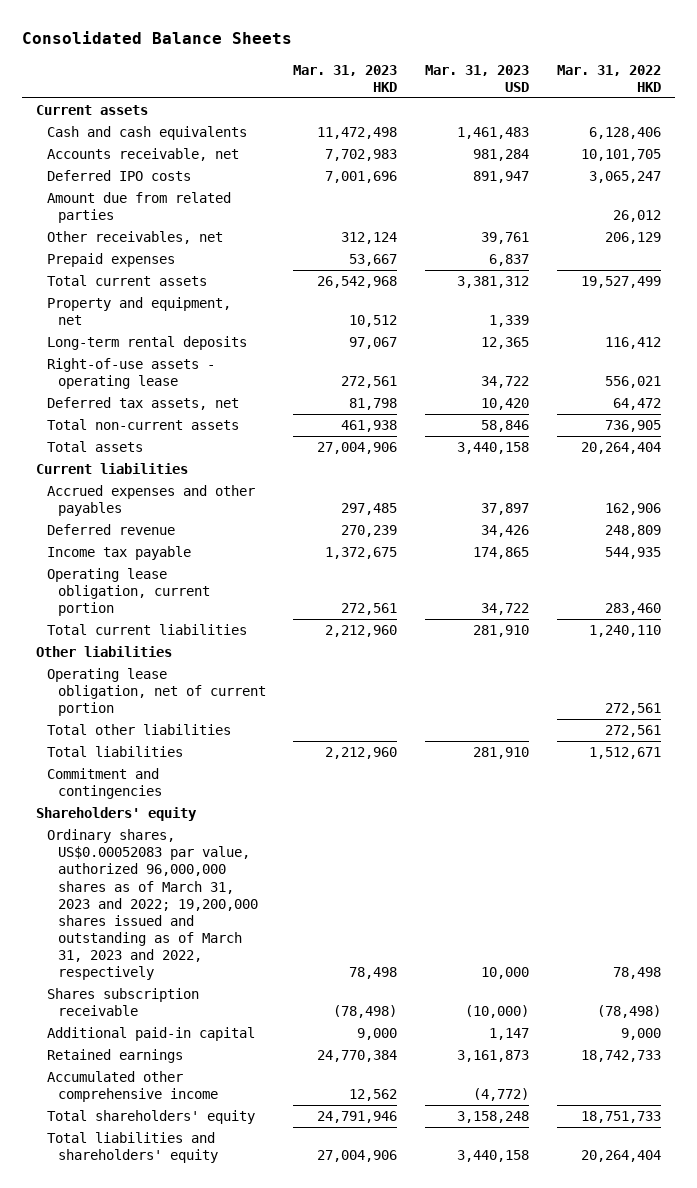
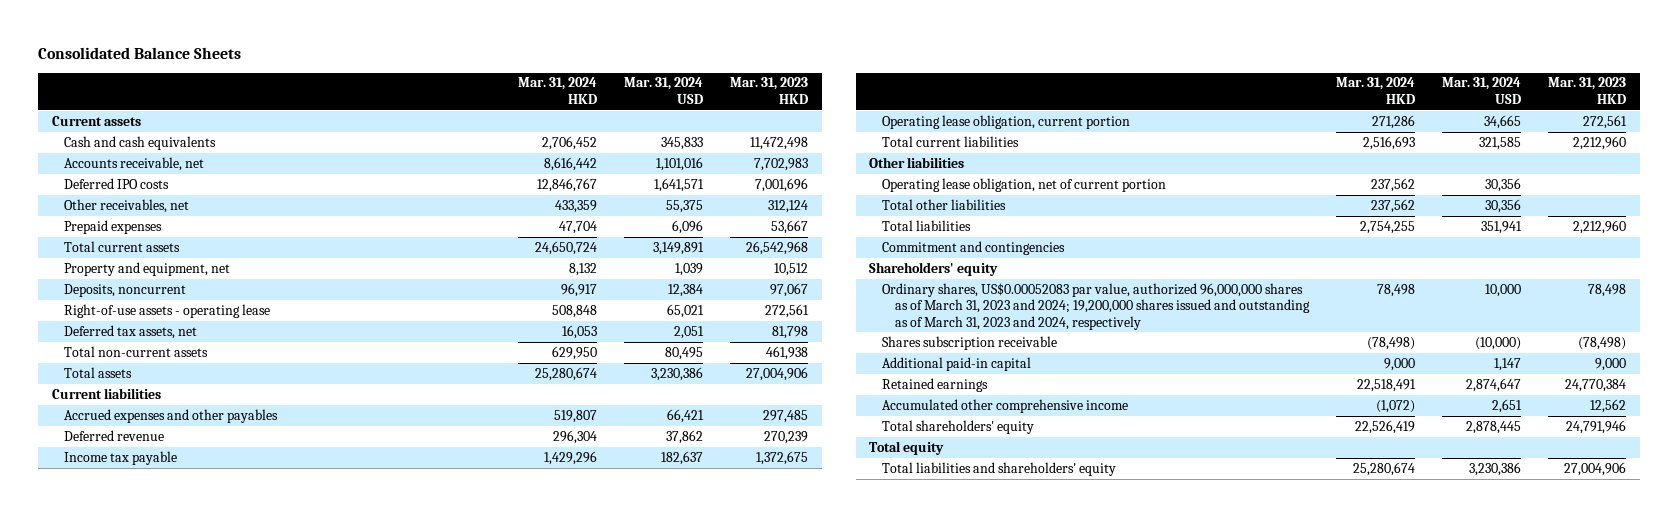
- | Mar. 31, 2023 HKD | Mar. 31, 2023 USD | Mar. 31, 2022 HKD
+ | Mar. 31, 2024 HKD | Mar. 31, 2024 USD | Mar. 31, 2023 HKD
- Amount due from related parties | | | 26,012
- Long-term rental deposits | 97,067 | 12,365 | 116,412
+ Deposits, noncurrent | 96,917 | 12,384 | 97,067
- Ordinary shares, US$0.00052083 par value, authorized 96,000,000 shares as of March 31, 2023 and 2022; 19,200,000 shares issued and outstanding as of March 31, 2023 and 2022, respectively | 78,498 | 10,000 | 78,498
+ Ordinary shares, US$0.00052083 par value, authorized 96,000,000 shares as of March 31, 2023 and 2024; 19,200,000 shares issued and outstanding as of March 31, 2023 and 2024, respectively | 78,498 | 10,000 | 78,498
+ Total equity

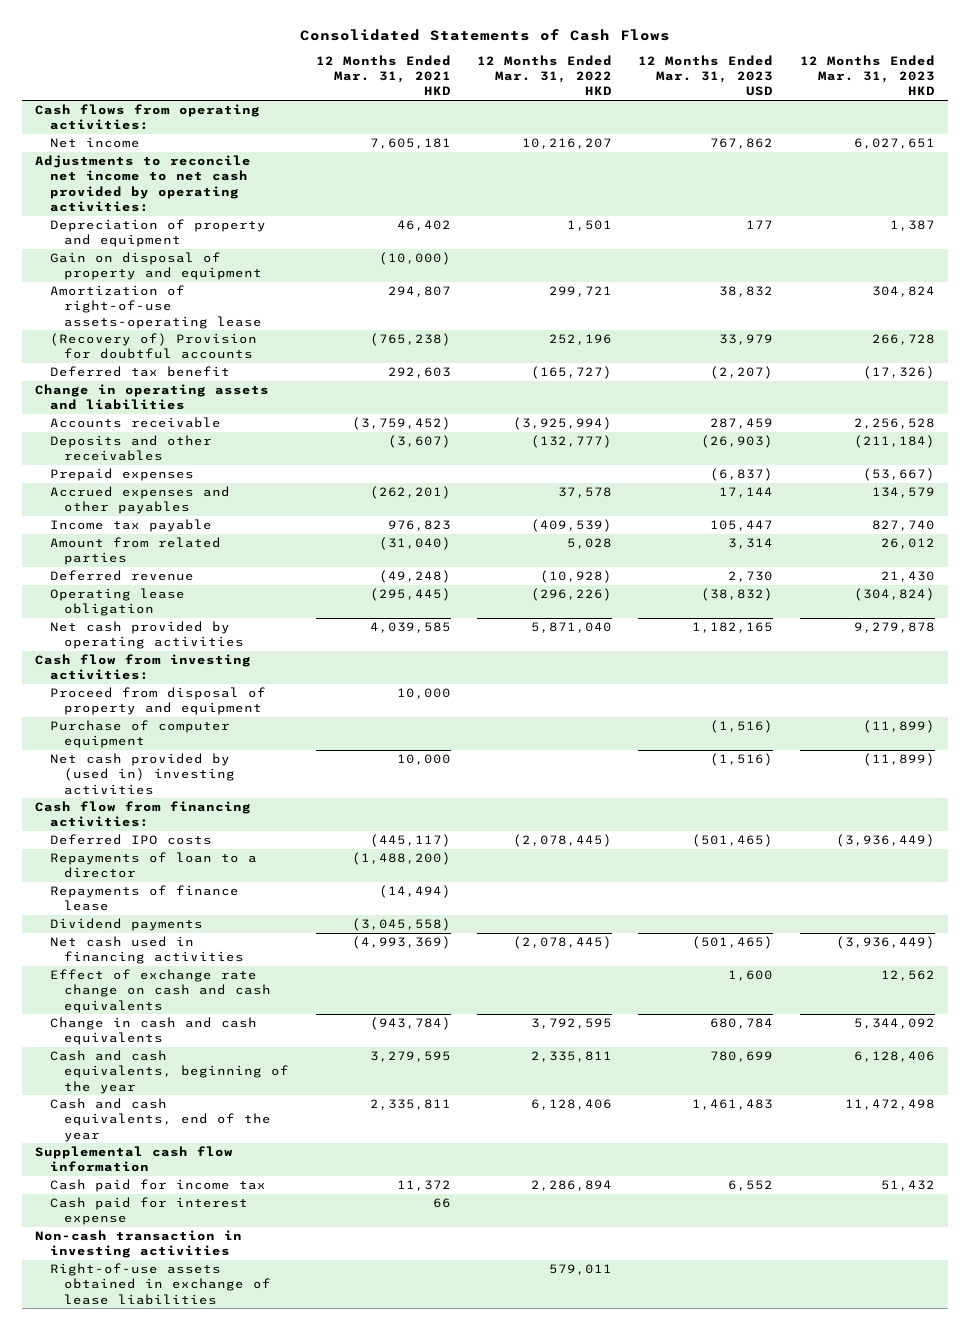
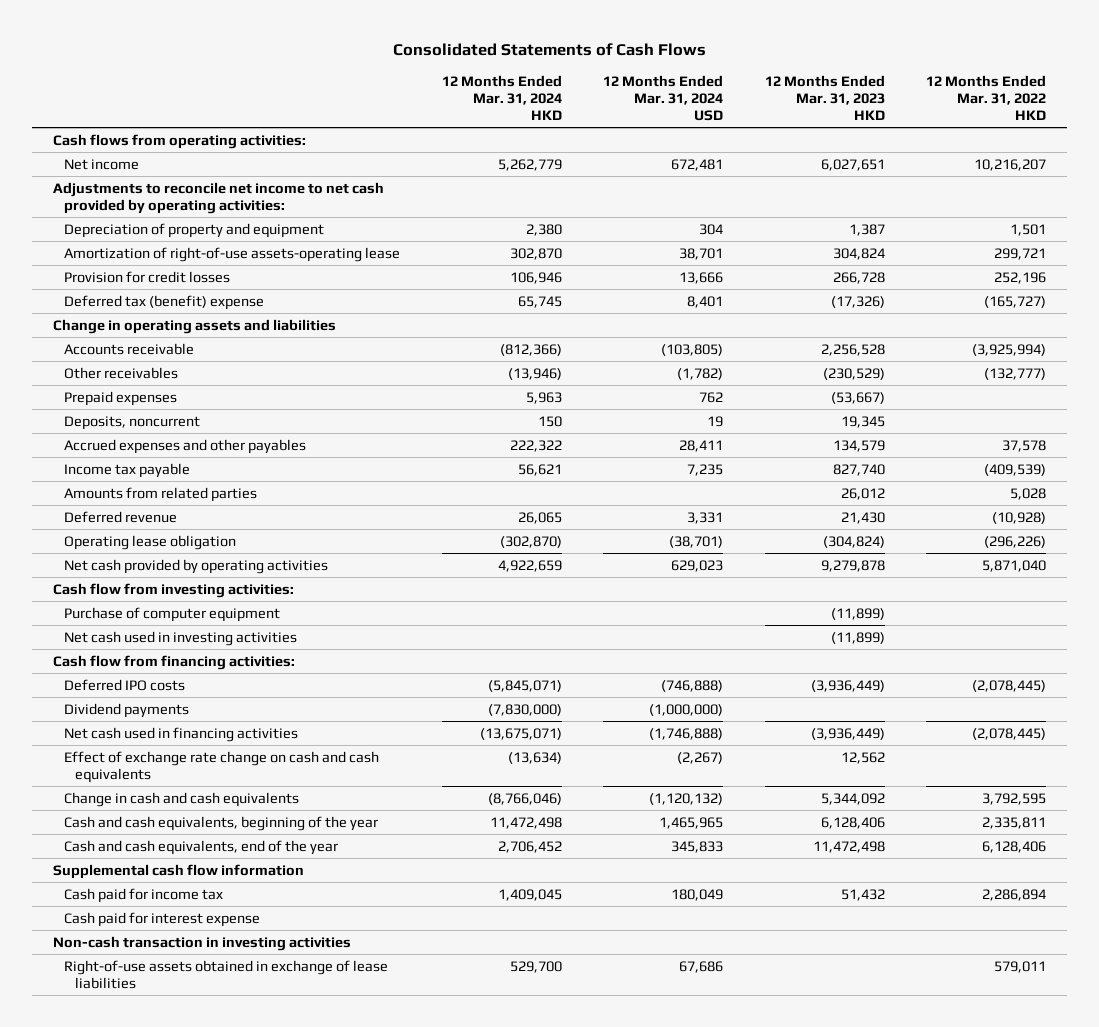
- | 12 Months Ended Mar. 31, 2021 HKD | 12 Months Ended Mar. 31, 2022 HKD | 12 Months Ended Mar. 31, 2023 USD | 12 Months Ended Mar. 31, 2023 HKD
+ | 12 Months Ended Mar. 31, 2024 HKD | 12 Months Ended Mar. 31, 2024 USD | 12 Months Ended Mar. 31, 2023 HKD | 12 Months Ended Mar. 31, 2022 HKD
- Gain on disposal of property and equipment | (10,000) | | |
- (Recovery of) Provision for doubtful accounts | (765,238) | 252,196 | 33,979 | 266,728
- Deferred tax benefit | 292,603 | (165,727) | (2,207) | (17,326)
+ Provision for credit losses | 106,946 | 13,666 | 266,728 | 252,196
+ Deferred tax (benefit) expense | 65,745 | 8,401 | (17,326) | (165,727)
- Deposits and other receivables | (3,607) | (132,777) | (26,903) | (211,184)
+ Other receivables | (13,946) | (1,782) | (230,529) | (132,777)
+ Deposits, noncurrent | 150 | 19 | 19,345 |
- Amount from related parties | (31,040) | 5,028 | 3,314 | 26,012
+ Amounts from related parties | | | 26,012 | 5,028
- Proceed from disposal of property and equipment | 10,000 | | |
- Net cash provided by (used in) investing activities | 10,000 | | (1,516) | (11,899)
+ Net cash used in investing activities | | | (11,899) |
- Repayments of loan to a director | (1,488,200) | | |
- Repayments of finance lease | (14,494) | | |

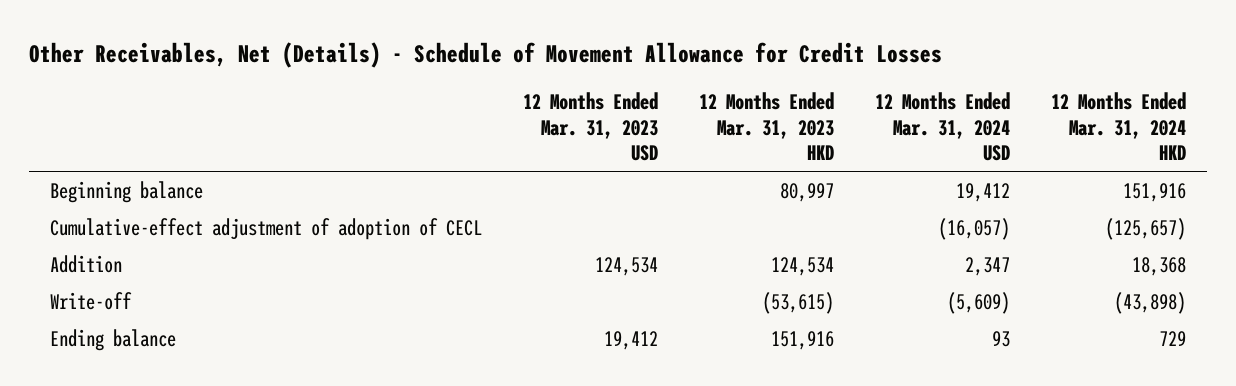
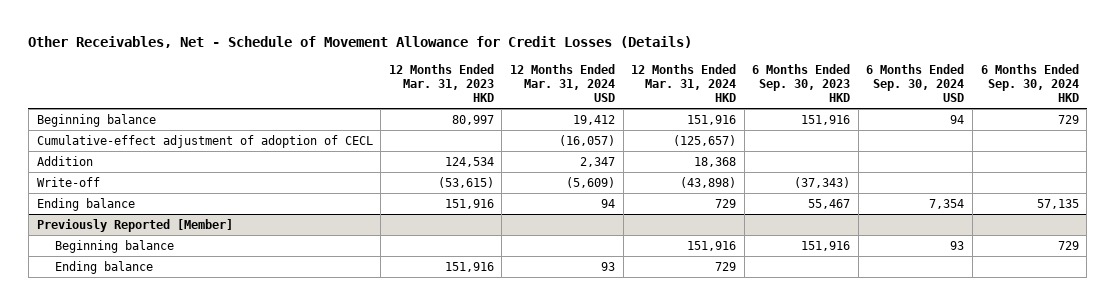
- Other Receivables, Net (Details) - Schedule of Movement Allowance for Credit Losses
+ Other Receivables, Net - Schedule of Movement Allowance for Credit Losses (Details)
- | 12 Months Ended Mar. 31, 2023 USD | 12 Months Ended Mar. 31, 2023 HKD | 12 Months Ended Mar. 31, 2024 USD | 12 Months Ended Mar. 31, 2024 HKD
+ | 12 Months Ended Mar. 31, 2023 HKD | 12 Months Ended Mar. 31, 2024 USD | 12 Months Ended Mar. 31, 2024 HKD | 6 Months Ended Sep. 30, 2023 HKD | 6 Months Ended Sep. 30, 2024 USD | 6 Months Ended Sep. 30, 2024 HKD
+ Ending balance | 151,916 | 94 | 729 | 55,467 | 7,354 | 57,135
+ Previously Reported [Member]
+ Beginning balance | | | 151,916 | 151,916 | 93 | 729

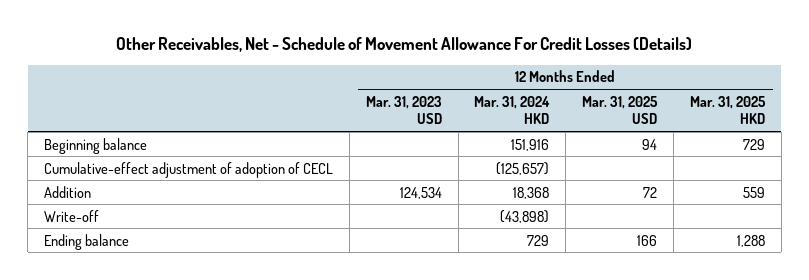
- Other Receivables, Net - Schedule of Movement Allowance for Credit Losses (Details)
+ Other Receivables, Net - Schedule of Movement Allowance For Credit Losses (Details)
- | 12 Months Ended Mar. 31, 2023 HKD | 12 Months Ended Mar. 31, 2024 USD | 12 Months Ended Mar. 31, 2024 HKD | 6 Months Ended Sep. 30, 2023 HKD | 6 Months Ended Sep. 30, 2024 USD | 6 Months Ended Sep. 30, 2024 HKD
+ | 12 Months Ended Mar. 31, 2023 USD | 12 Months Ended Mar. 31, 2024 HKD | 12 Months Ended Mar. 31, 2025 USD | 12 Months Ended Mar. 31, 2025 HKD
- Previously Reported [Member]
- Beginning balance | | | 151,916 | 151,916 | 93 | 729
- Ending balance | 151,916 | 93 | 729 | | |

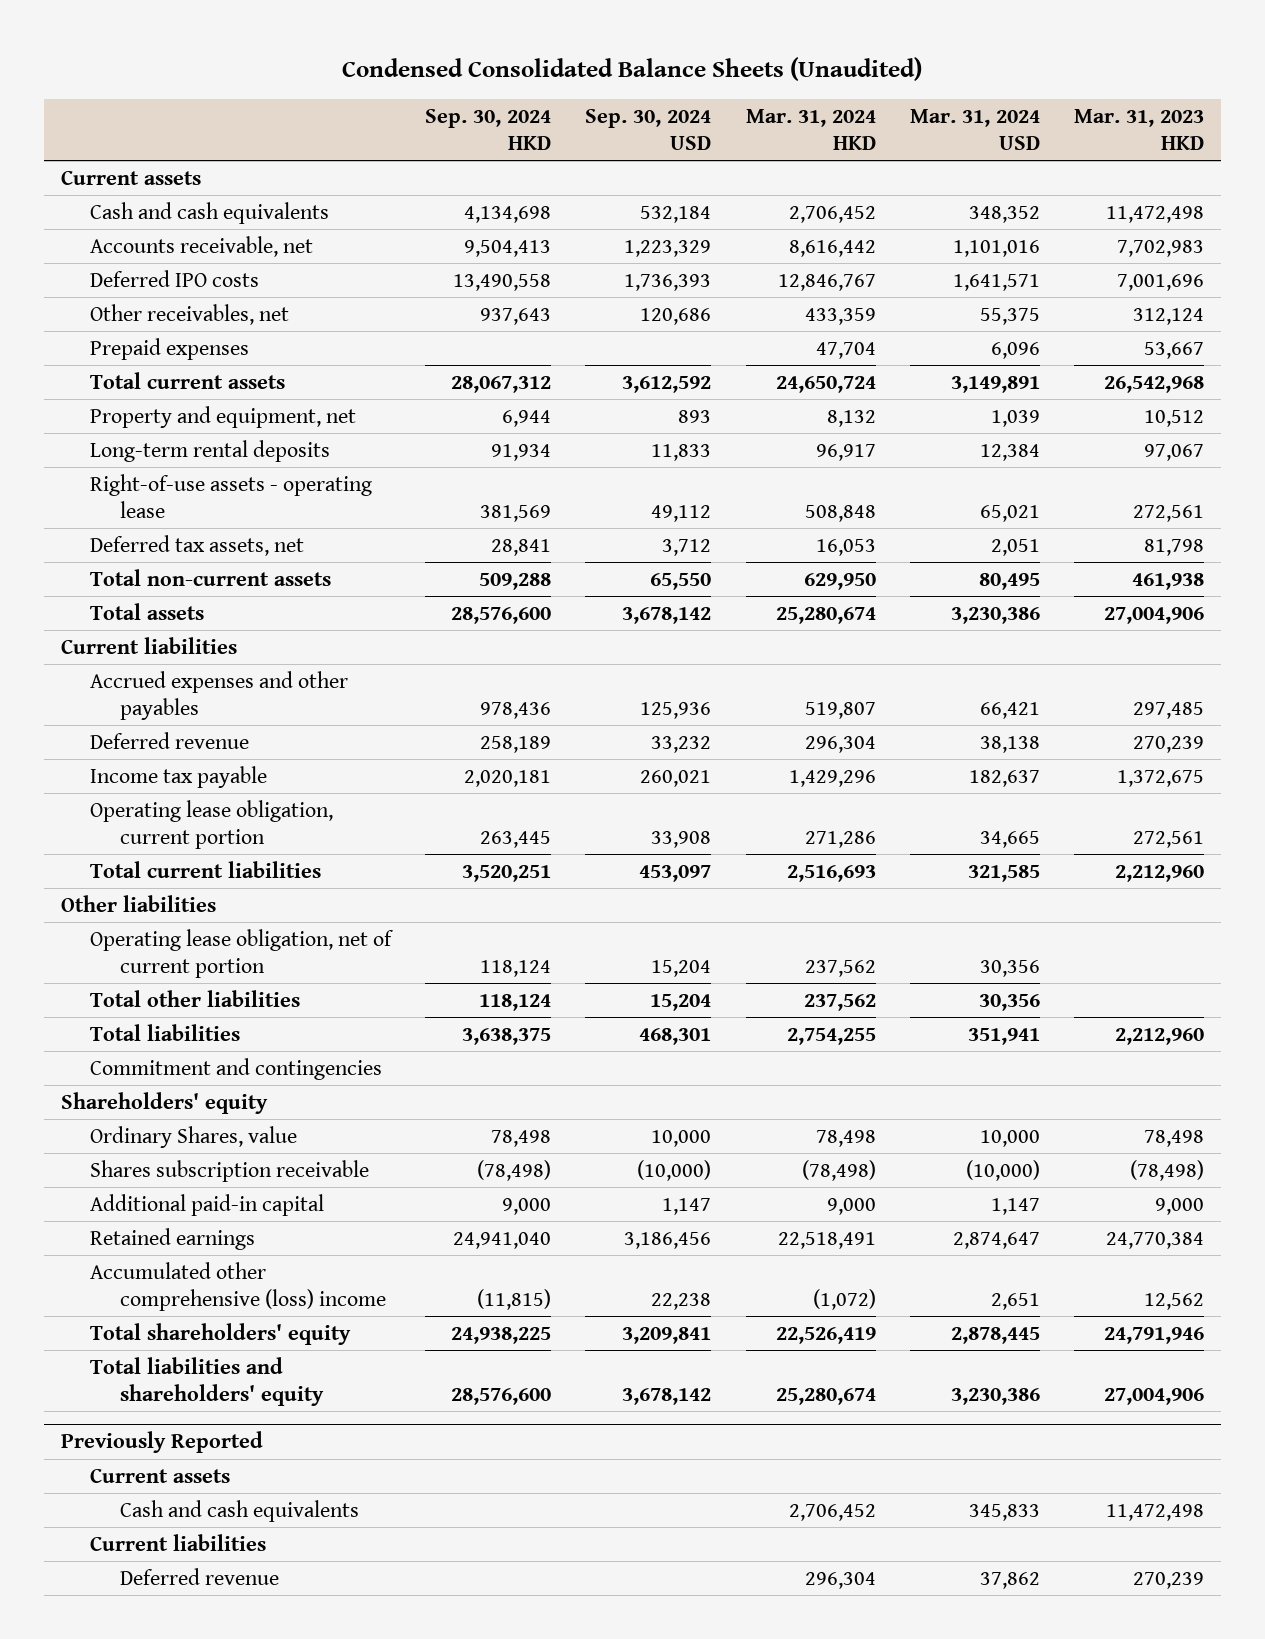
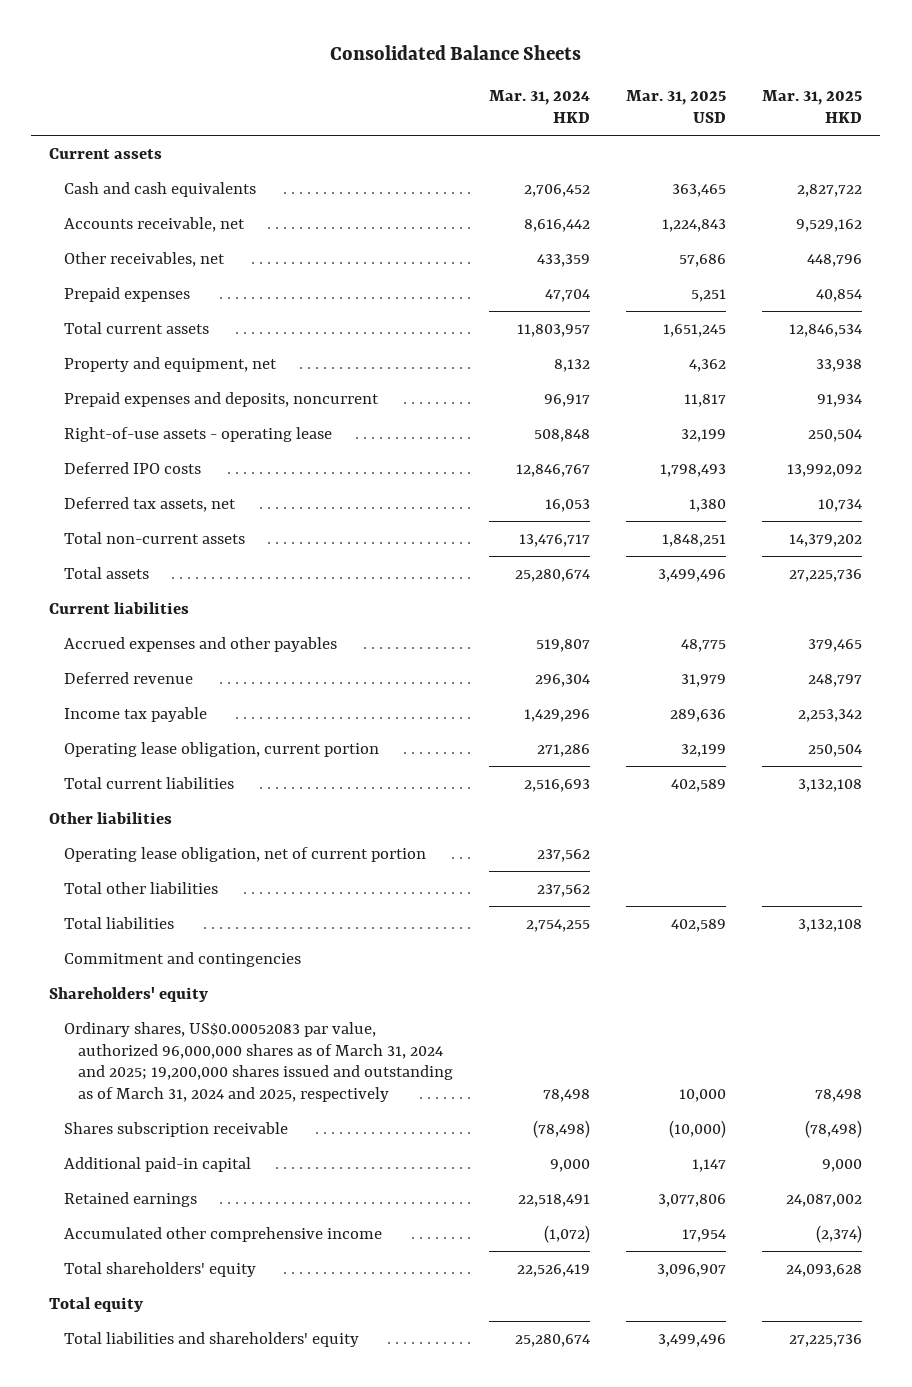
- Condensed Consolidated Balance Sheets (Unaudited)
+ Consolidated Balance Sheets
- | Sep. 30, 2024 HKD | Sep. 30, 2024 USD | Mar. 31, 2024 HKD | Mar. 31, 2024 USD | Mar. 31, 2023 HKD
+ | Mar. 31, 2024 HKD | Mar. 31, 2025 USD | Mar. 31, 2025 HKD
- Total current assets | 28,067,312 | 3,612,592 | 24,650,724 | 3,149,891 | 26,542,968
+ Total current assets | 11,803,957 | 1,651,245 | 12,846,534
- Long-term rental deposits | 91,934 | 11,833 | 96,917 | 12,384 | 97,067
+ Prepaid expenses and deposits, noncurrent | 96,917 | 11,817 | 91,934
moved down: Deferred IPO costs | 12,846,767 | 1,798,493 | 13,992,092
- Total non-current assets | 509,288 | 65,550 | 629,950 | 80,495 | 461,938
+ Total non-current assets | 13,476,717 | 1,848,251 | 14,379,202
- Ordinary Shares, value | 78,498 | 10,000 | 78,498 | 10,000 | 78,498
+ Ordinary shares, US$0.00052083 par value, authorized 96,000,000 shares as of March 31, 2024 and 2025; 19,200,000 shares issued and outstanding as of March 31, 2024 and 2025, respectively | 78,498 | 10,000 | 78,498
- Accumulated other comprehensive (loss) income | (11,815) | 22,238 | (1,072) | 2,651 | 12,562
+ Accumulated other comprehensive income | (1,072) | 17,954 | (2,374)
+ Total equity
- Previously Reported
- Current assets
- Cash and cash equivalents | | | 2,706,452 | 345,833 | 11,472,498
- Current liabilities
- Deferred revenue | | | 296,304 | 37,862 | 270,239

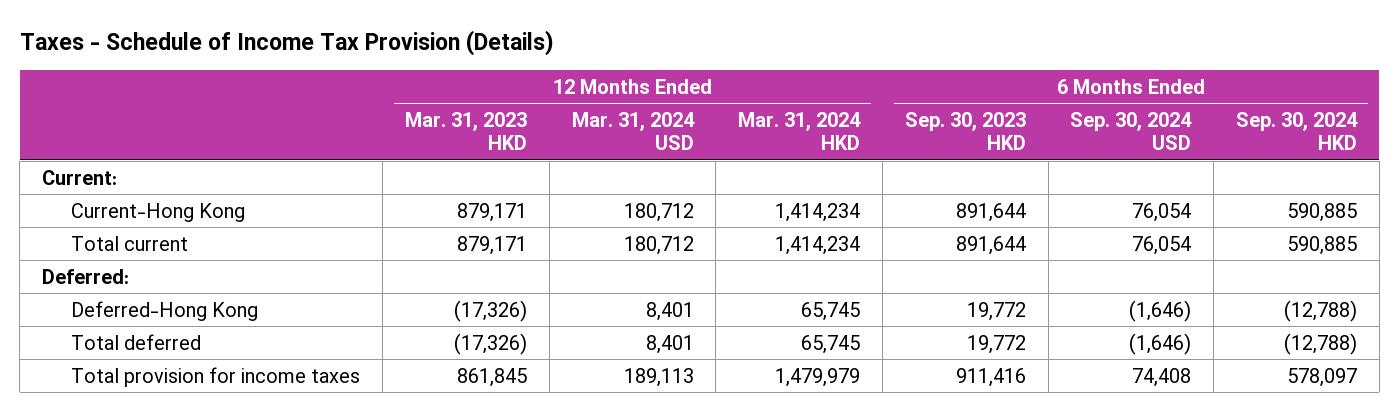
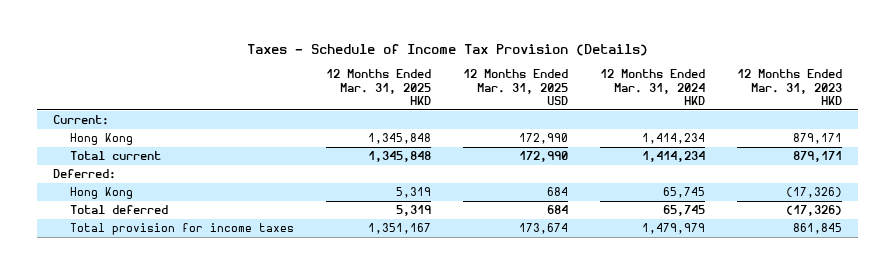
- | 12 Months Ended Mar. 31, 2023 HKD | 12 Months Ended Mar. 31, 2024 USD | 12 Months Ended Mar. 31, 2024 HKD | 6 Months Ended Sep. 30, 2023 HKD | 6 Months Ended Sep. 30, 2024 USD | 6 Months Ended Sep. 30, 2024 HKD
+ | 12 Months Ended Mar. 31, 2025 HKD | 12 Months Ended Mar. 31, 2025 USD | 12 Months Ended Mar. 31, 2024 HKD | 12 Months Ended Mar. 31, 2023 HKD
- Current-Hong Kong | 879,171 | 180,712 | 1,414,234 | 891,644 | 76,054 | 590,885
+ Hong Kong | 1,345,848 | 172,990 | 1,414,234 | 879,171
- Deferred-Hong Kong | (17,326) | 8,401 | 65,745 | 19,772 | (1,646) | (12,788)
+ Hong Kong | 5,319 | 684 | 65,745 | (17,326)

